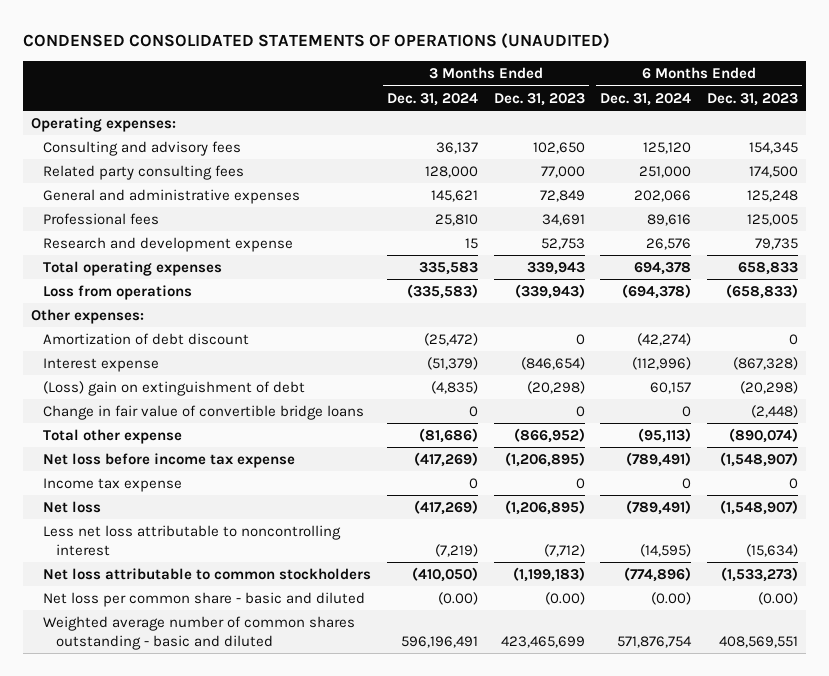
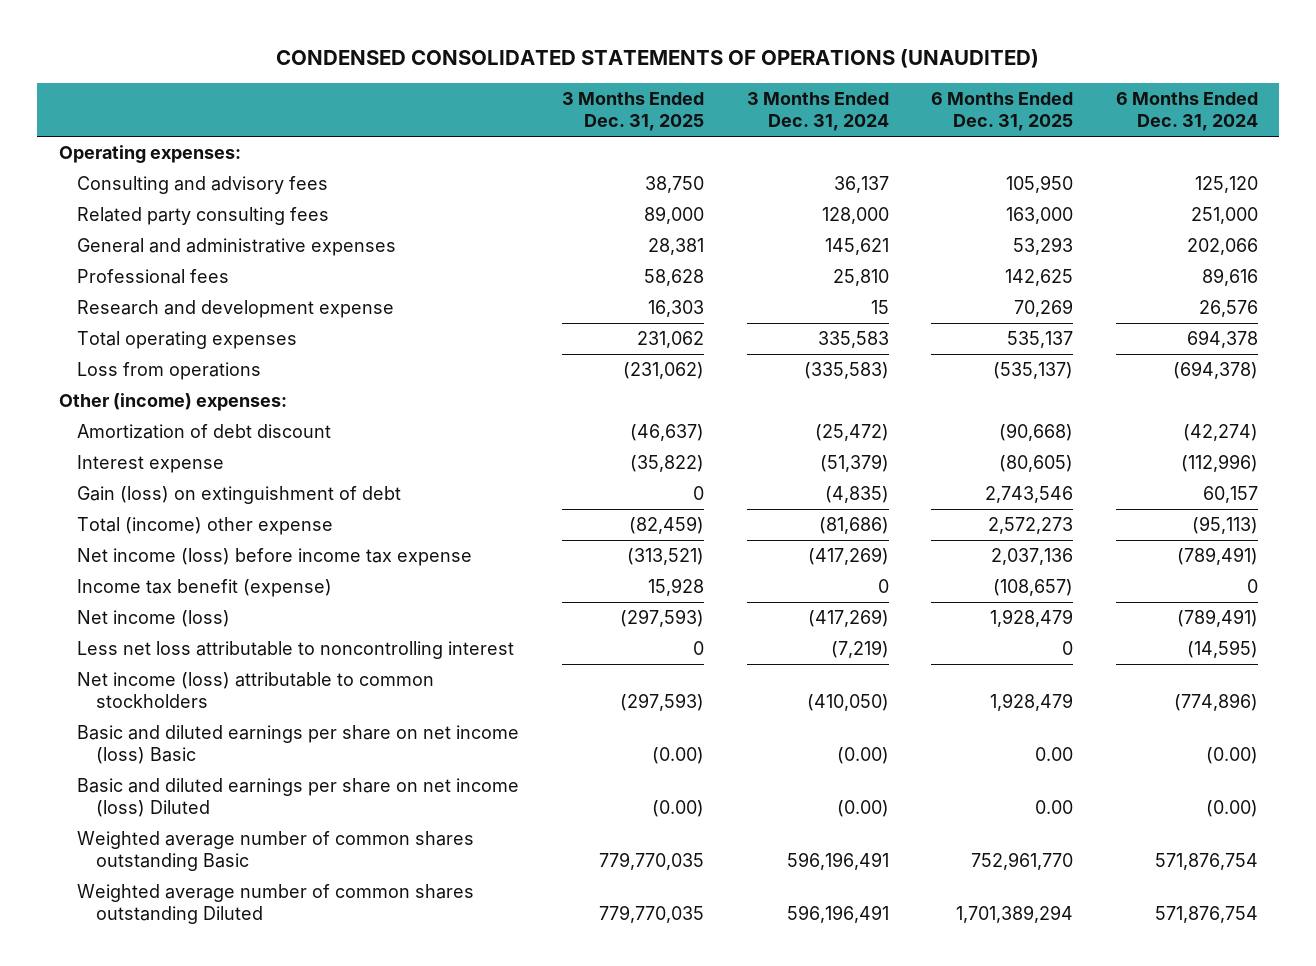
- | 3 Months Ended Dec. 31, 2024 | 3 Months Ended Dec. 31, 2023 | 6 Months Ended Dec. 31, 2024 | 6 Months Ended Dec. 31, 2023
+ | 3 Months Ended Dec. 31, 2025 | 3 Months Ended Dec. 31, 2024 | 6 Months Ended Dec. 31, 2025 | 6 Months Ended Dec. 31, 2024
- Other expenses:
+ Other (income) expenses:
- (Loss) gain on extinguishment of debt | (4,835) | (20,298) | 60,157 | (20,298)
- Change in fair value of convertible bridge loans | 0 | 0 | 0 | (2,448)
- Total other expense | (81,686) | (866,952) | (95,113) | (890,074)
- Net loss before income tax expense | (417,269) | (1,206,895) | (789,491) | (1,548,907)
- Income tax expense | 0 | 0 | 0 | 0
- Net loss | (417,269) | (1,206,895) | (789,491) | (1,548,907)
+ Gain (loss) on extinguishment of debt | 0 | (4,835) | 2,743,546 | 60,157
+ Total (income) other expense | (82,459) | (81,686) | 2,572,273 | (95,113)
+ Net income (loss) before income tax expense | (313,521) | (417,269) | 2,037,136 | (789,491)
+ Income tax benefit (expense) | 15,928 | 0 | (108,657) | 0
+ Net income (loss) | (297,593) | (417,269) | 1,928,479 | (789,491)
- Net loss attributable to common stockholders | (410,050) | (1,199,183) | (774,896) | (1,533,273)
- Net loss per common share - basic and diluted | (0.00) | (0.00) | (0.00) | (0.00)
- Weighted average number of common shares outstanding - basic and diluted | 596,196,491 | 423,465,699 | 571,876,754 | 408,569,551
+ Net income (loss) attributable to common stockholders | (297,593) | (410,050) | 1,928,479 | (774,896)
+ Basic and diluted earnings per share on net income (loss) Basic | (0.00) | (0.00) | 0.00 | (0.00)
+ Basic and diluted earnings per share on net income (loss) Diluted | (0.00) | (0.00) | 0.00 | (0.00)
+ Weighted average number of common shares outstanding Basic | 779,770,035 | 596,196,491 | 752,961,770 | 571,876,754
+ Weighted average number of common shares outstanding Diluted | 779,770,035 | 596,196,491 | 1,701,389,294 | 571,876,754

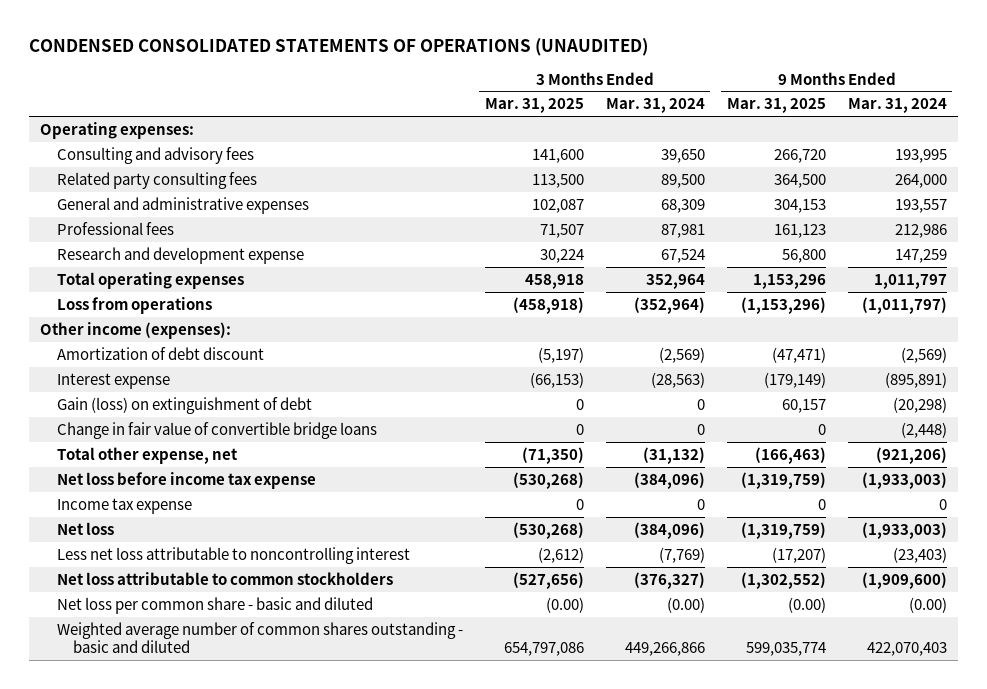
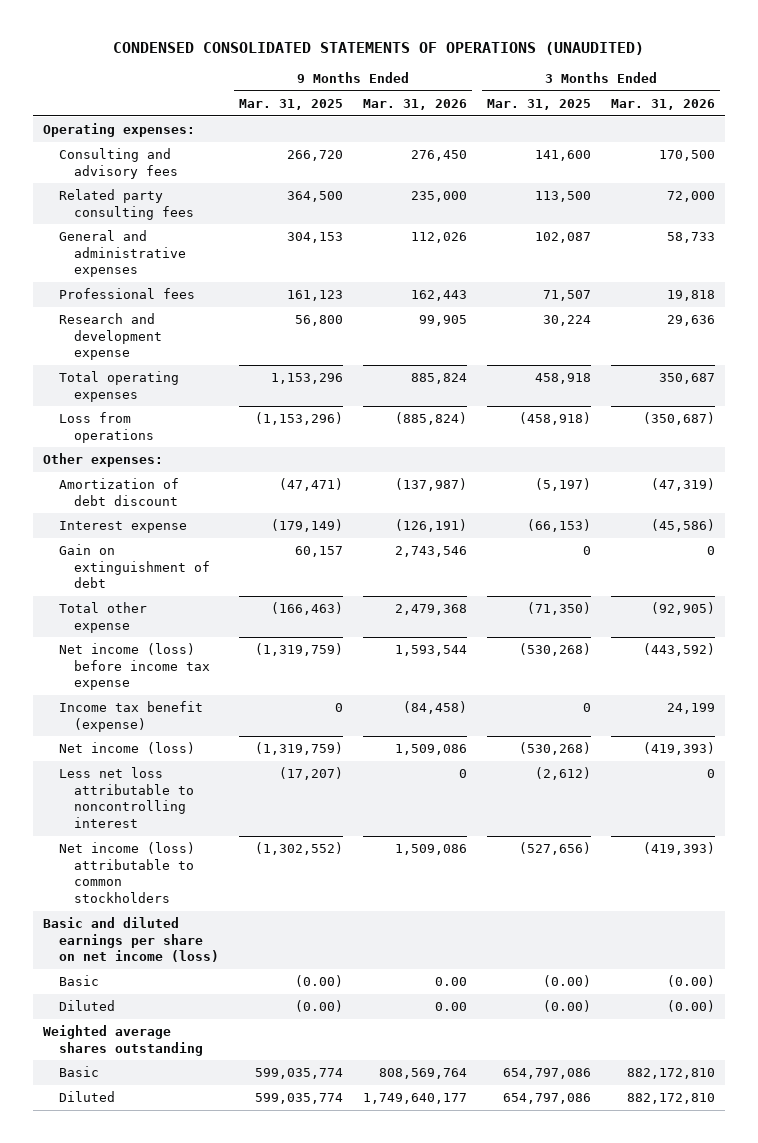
- | 3 Months Ended Mar. 31, 2025 | 3 Months Ended Mar. 31, 2024 | 9 Months Ended Mar. 31, 2025 | 9 Months Ended Mar. 31, 2024
+ | 9 Months Ended Mar. 31, 2025 | 9 Months Ended Mar. 31, 2026 | 3 Months Ended Mar. 31, 2025 | 3 Months Ended Mar. 31, 2026
- Other income (expenses):
+ Other expenses:
- Gain (loss) on extinguishment of debt | 0 | 0 | 60,157 | (20,298)
- Change in fair value of convertible bridge loans | 0 | 0 | 0 | (2,448)
- Total other expense, net | (71,350) | (31,132) | (166,463) | (921,206)
- Net loss before income tax expense | (530,268) | (384,096) | (1,319,759) | (1,933,003)
- Income tax expense | 0 | 0 | 0 | 0
- Net loss | (530,268) | (384,096) | (1,319,759) | (1,933,003)
+ Gain on extinguishment of debt | 60,157 | 2,743,546 | 0 | 0
+ Total other expense | (166,463) | 2,479,368 | (71,350) | (92,905)
+ Net income (loss) before income tax expense | (1,319,759) | 1,593,544 | (530,268) | (443,592)
+ Income tax benefit (expense) | 0 | (84,458) | 0 | 24,199
+ Net income (loss) | (1,319,759) | 1,509,086 | (530,268) | (419,393)
- Net loss attributable to common stockholders | (527,656) | (376,327) | (1,302,552) | (1,909,600)
- Net loss per common share - basic and diluted | (0.00) | (0.00) | (0.00) | (0.00)
- Weighted average number of common shares outstanding - basic and diluted | 654,797,086 | 449,266,866 | 599,035,774 | 422,070,403
+ Net income (loss) attributable to common stockholders | (1,302,552) | 1,509,086 | (527,656) | (419,393)
+ Basic and diluted earnings per share on net income (loss)
+ Basic | (0.00) | 0.00 | (0.00) | (0.00)
+ Diluted | (0.00) | 0.00 | (0.00) | (0.00)
+ Weighted average shares outstanding
+ Basic | 599,035,774 | 808,569,764 | 654,797,086 | 882,172,810
+ Diluted | 599,035,774 | 1,749,640,177 | 654,797,086 | 882,172,810

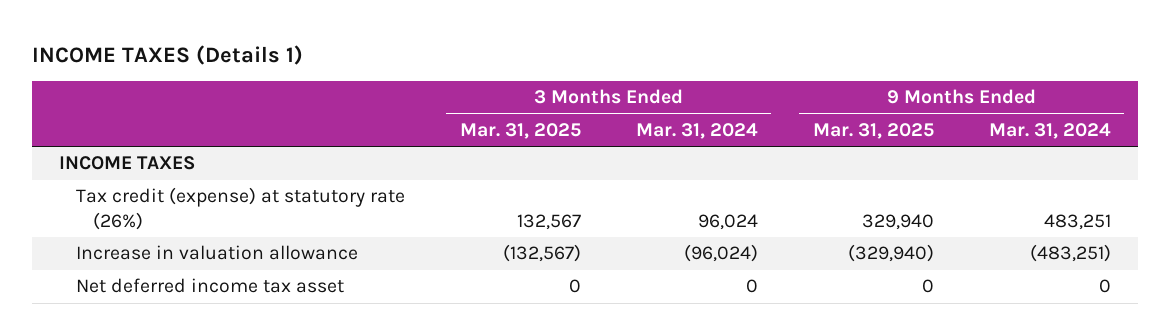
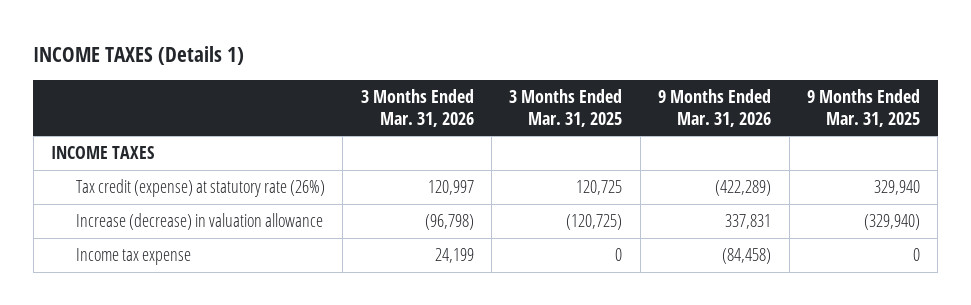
- | 3 Months Ended Mar. 31, 2025 | 3 Months Ended Mar. 31, 2024 | 9 Months Ended Mar. 31, 2025 | 9 Months Ended Mar. 31, 2024
+ | 3 Months Ended Mar. 31, 2026 | 3 Months Ended Mar. 31, 2025 | 9 Months Ended Mar. 31, 2026 | 9 Months Ended Mar. 31, 2025
- Tax credit (expense) at statutory rate (26%) | 132,567 | 96,024 | 329,940 | 483,251
- Increase in valuation allowance | (132,567) | (96,024) | (329,940) | (483,251)
- Net deferred income tax asset | 0 | 0 | 0 | 0
+ Tax credit (expense) at statutory rate (26%) | 120,997 | 120,725 | (422,289) | 329,940
+ Increase (decrease) in valuation allowance | (96,798) | (120,725) | 337,831 | (329,940)
+ Income tax expense | 24,199 | 0 | (84,458) | 0

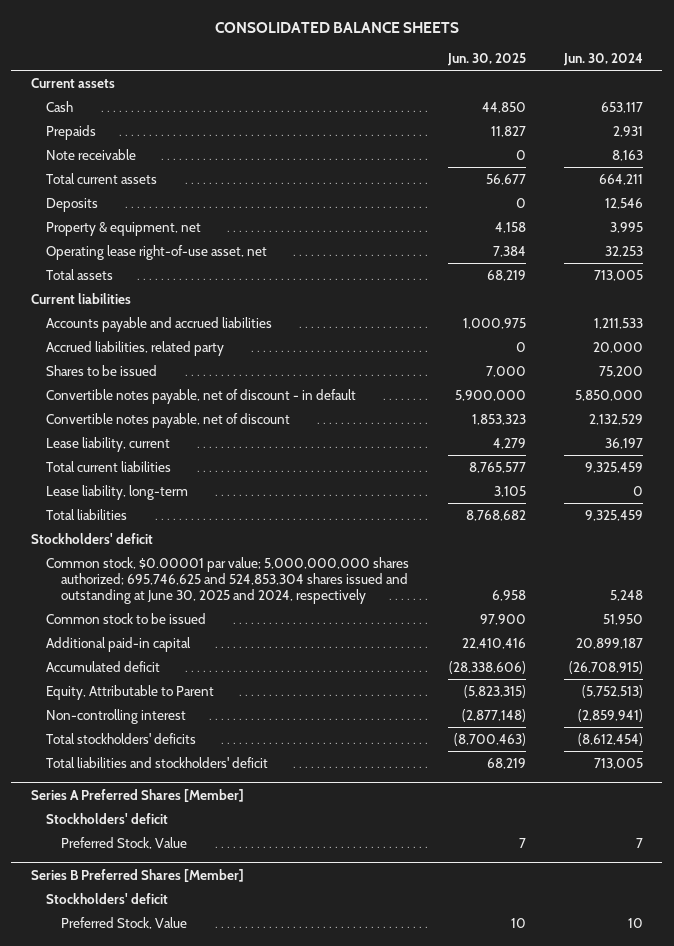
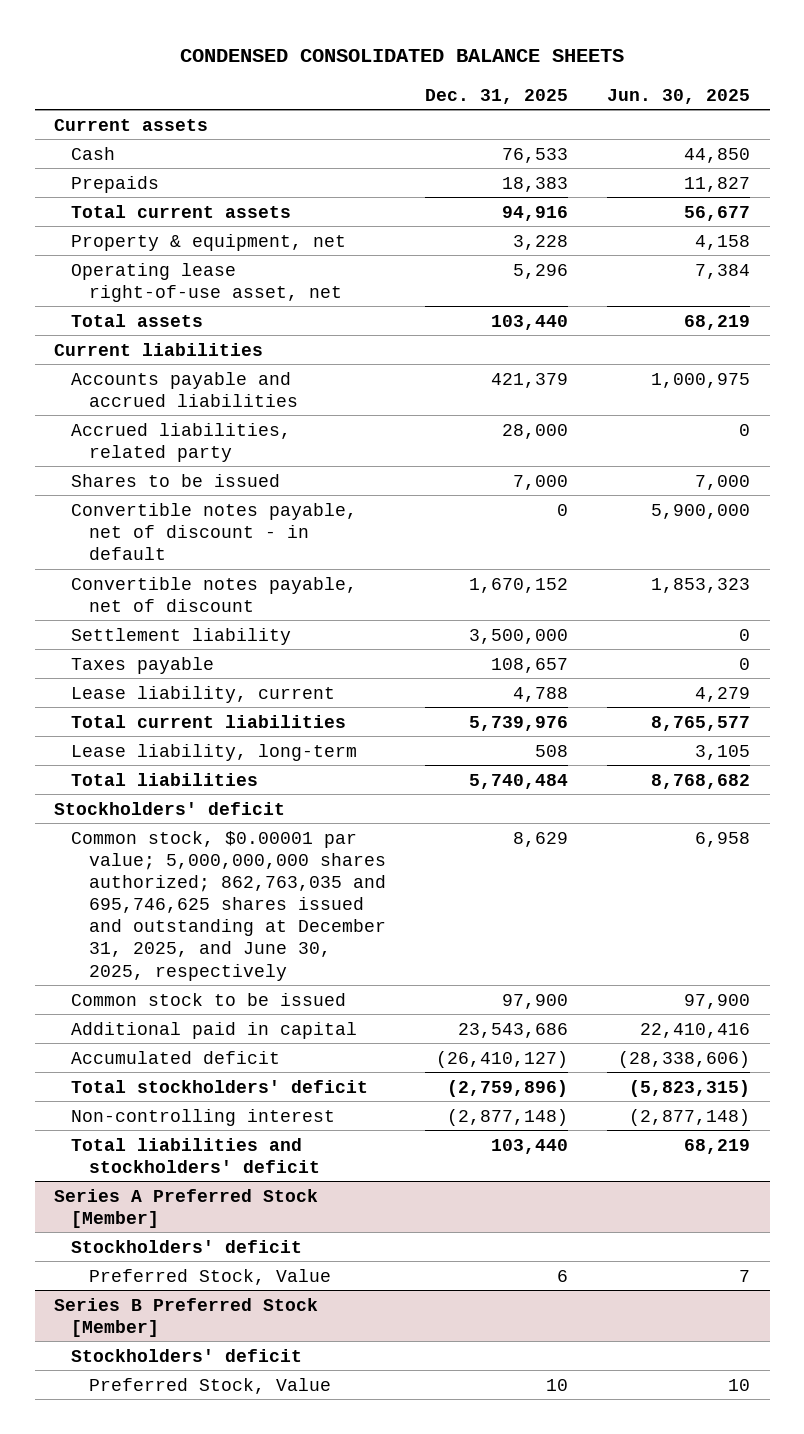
- CONSOLIDATED BALANCE SHEETS
+ CONDENSED CONSOLIDATED BALANCE SHEETS
- | Jun. 30, 2025 | Jun. 30, 2024
+ | Dec. 31, 2025 | Jun. 30, 2025
- Note receivable | 0 | 8,163
- Deposits | 0 | 12,546
+ Settlement liability | 3,500,000 | 0
+ Taxes payable | 108,657 | 0
- Common stock, $0.00001 par value; 5,000,000,000 shares authorized; 695,746,625 and 524,853,304 shares issued and outstanding at June 30, 2025 and 2024, respectively | 6,958 | 5,248
+ Common stock, $0.00001 par value; 5,000,000,000 shares authorized; 862,763,035 and 695,746,625 shares issued and outstanding at December 31, 2025, and June 30, 2025, respectively | 8,629 | 6,958
- Additional paid-in capital | 22,410,416 | 20,899,187
+ Additional paid in capital | 23,543,686 | 22,410,416
- Equity, Attributable to Parent | (5,823,315) | (5,752,513)
+ Total stockholders' deficit | (2,759,896) | (5,823,315)
- Total stockholders' deficits | (8,700,463) | (8,612,454)
- Series A Preferred Shares [Member]
+ Series A Preferred Stock [Member]
- Series B Preferred Shares [Member]
+ Series B Preferred Stock [Member]

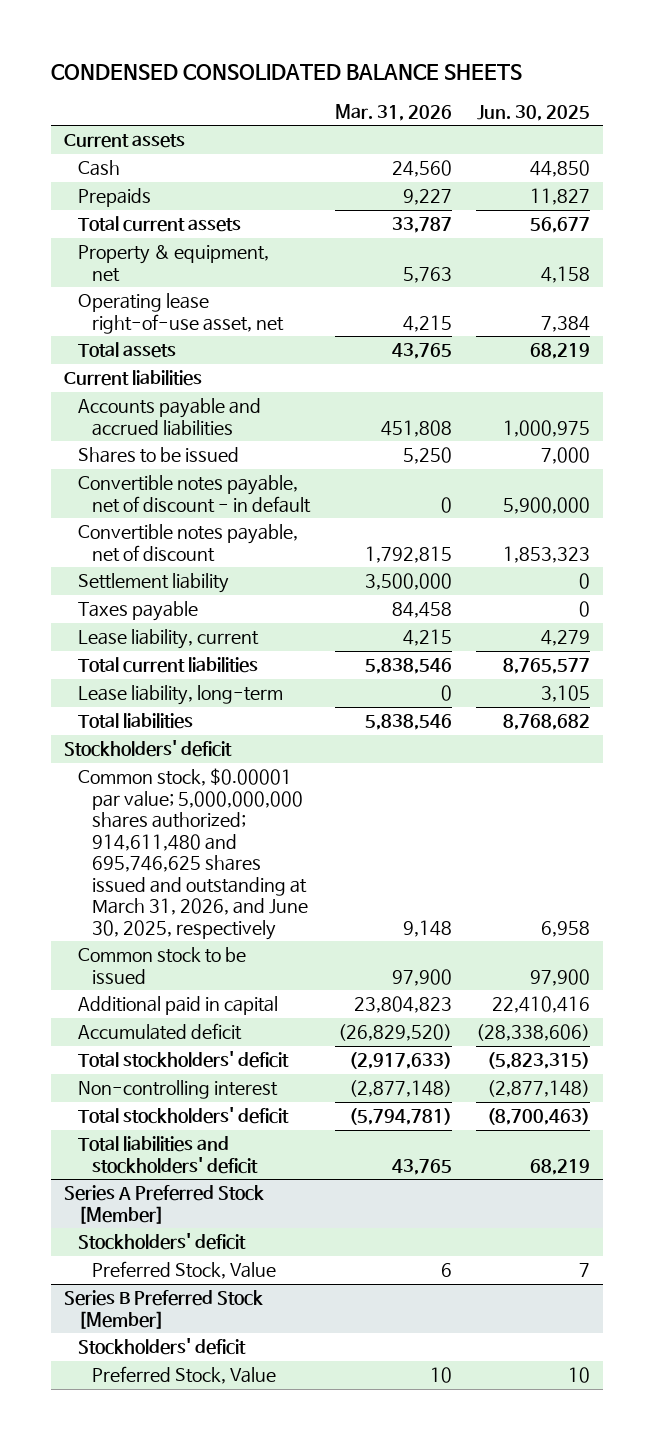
- | Dec. 31, 2025 | Jun. 30, 2025
+ | Mar. 31, 2026 | Jun. 30, 2025
- Accrued liabilities, related party | 28,000 | 0
- Common stock, $0.00001 par value; 5,000,000,000 shares authorized; 862,763,035 and 695,746,625 shares issued and outstanding at December 31, 2025, and June 30, 2025, respectively | 8,629 | 6,958
+ Common stock, $0.00001 par value; 5,000,000,000 shares authorized; 914,611,480 and 695,746,625 shares issued and outstanding at March 31, 2026, and June 30, 2025, respectively | 9,148 | 6,958
+ Total stockholders' deficit | (5,794,781) | (8,700,463)

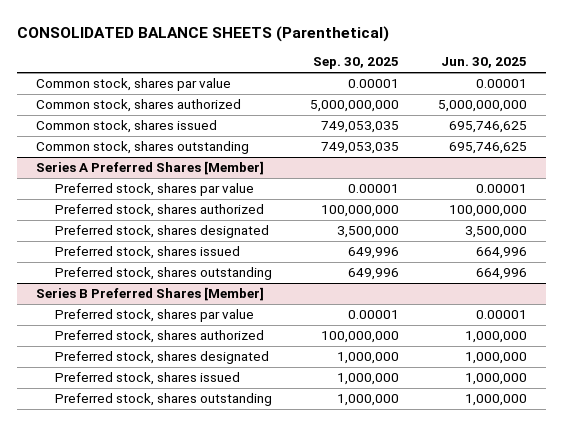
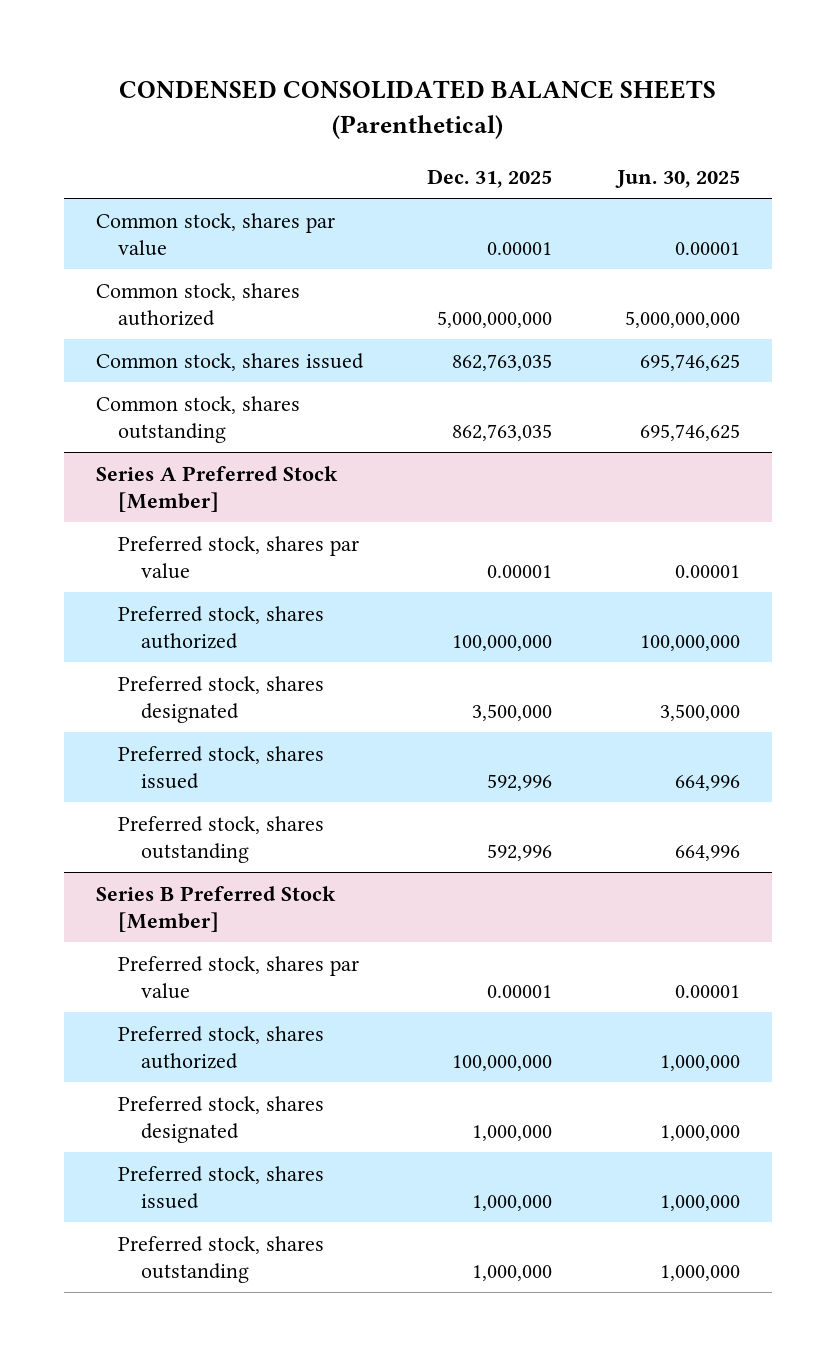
- CONSOLIDATED BALANCE SHEETS (Parenthetical)
+ CONDENSED CONSOLIDATED BALANCE SHEETS (Parenthetical)
- | Sep. 30, 2025 | Jun. 30, 2025
+ | Dec. 31, 2025 | Jun. 30, 2025
- Series A Preferred Shares [Member]
+ Series A Preferred Stock [Member]
- Series B Preferred Shares [Member]
+ Series B Preferred Stock [Member]

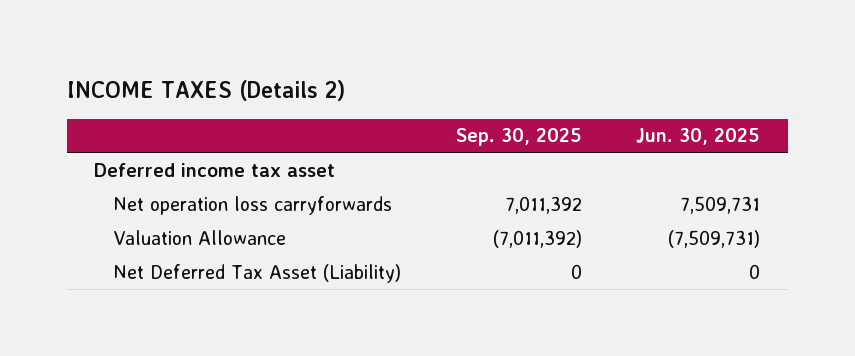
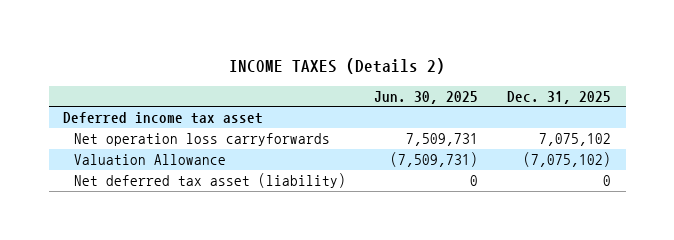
- | Sep. 30, 2025 | Jun. 30, 2025
+ | Jun. 30, 2025 | Dec. 31, 2025
- Net Deferred Tax Asset (Liability) | 0 | 0
+ Net deferred tax asset (liability) | 0 | 0

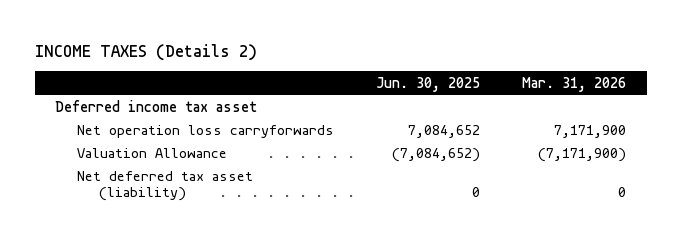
- | Jun. 30, 2025 | Dec. 31, 2025
+ | Jun. 30, 2025 | Mar. 31, 2026
- Net operation loss carryforwards | 7,509,731 | 7,075,102
- Valuation Allowance | (7,509,731) | (7,075,102)
+ Net operation loss carryforwards | 7,084,652 | 7,171,900
+ Valuation Allowance | (7,084,652) | (7,171,900)

